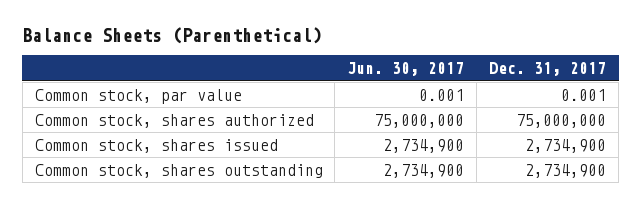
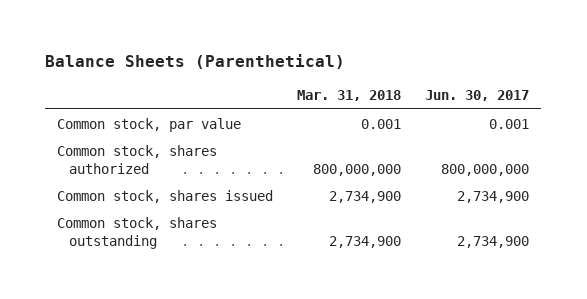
- | Jun. 30, 2017 | Dec. 31, 2017
+ | Mar. 31, 2018 | Jun. 30, 2017
- Common stock, shares authorized | 75,000,000 | 75,000,000
+ Common stock, shares authorized | 800,000,000 | 800,000,000

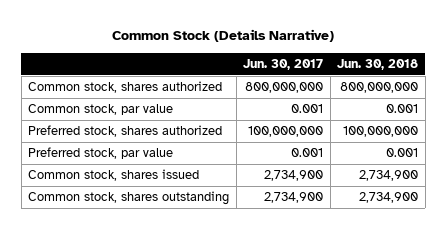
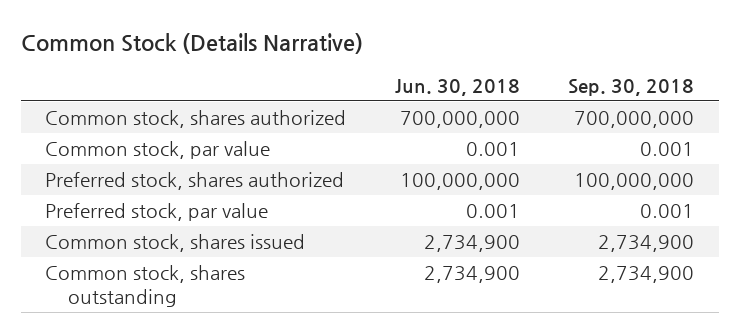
- | Jun. 30, 2017 | Jun. 30, 2018
+ | Jun. 30, 2018 | Sep. 30, 2018
- Common stock, shares authorized | 800,000,000 | 800,000,000
+ Common stock, shares authorized | 700,000,000 | 700,000,000

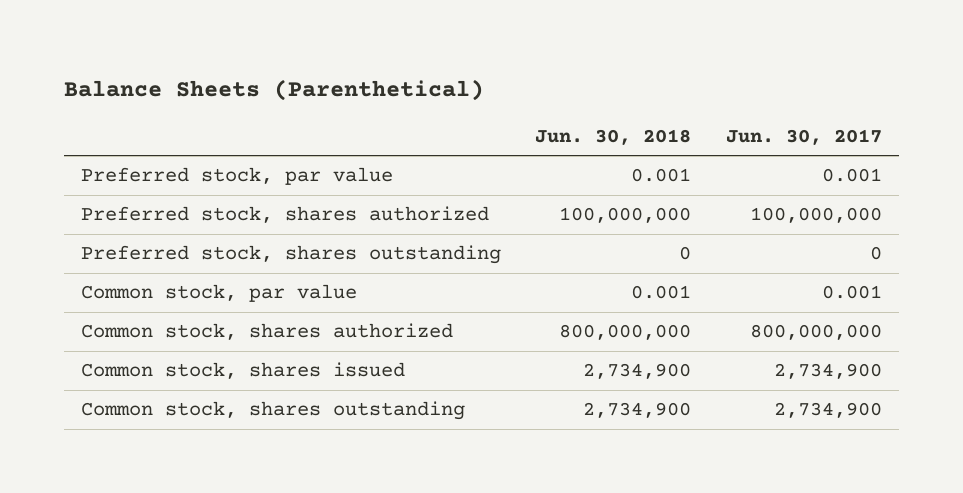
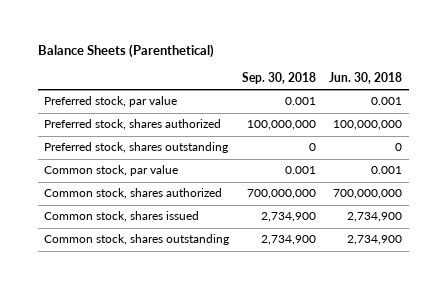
- | Jun. 30, 2018 | Jun. 30, 2017
+ | Sep. 30, 2018 | Jun. 30, 2018
- Common stock, shares authorized | 800,000,000 | 800,000,000
+ Common stock, shares authorized | 700,000,000 | 700,000,000

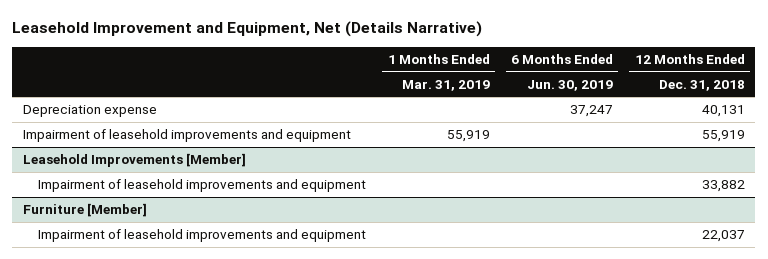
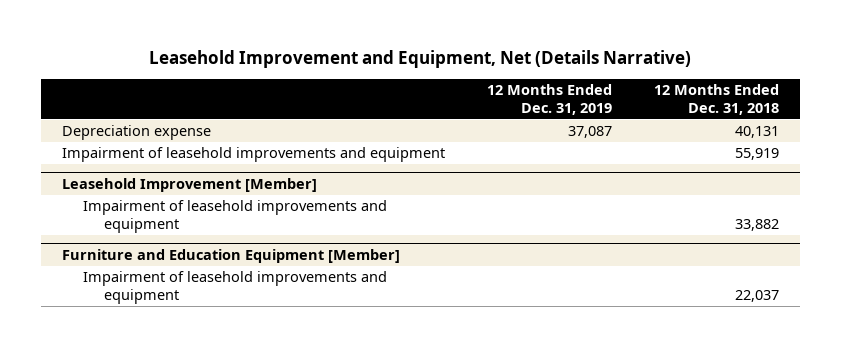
- | 1 Months Ended Mar. 31, 2019 | 6 Months Ended Jun. 30, 2019 | 12 Months Ended Dec. 31, 2018
+ | 12 Months Ended Dec. 31, 2019 | 12 Months Ended Dec. 31, 2018
- Leasehold Improvements [Member]
+ Leasehold Improvement [Member]
- Furniture [Member]
+ Furniture and Education Equipment [Member]

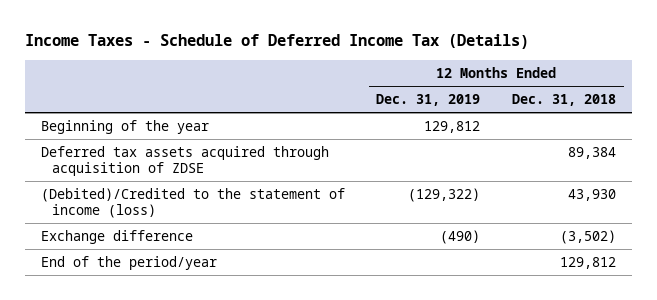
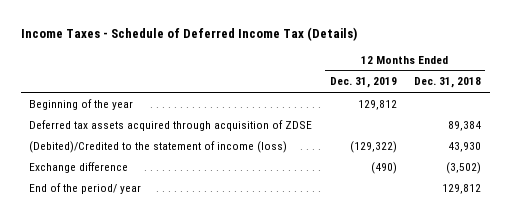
- End of the period/year | | 129,812
+ End of the period/ year | | 129,812

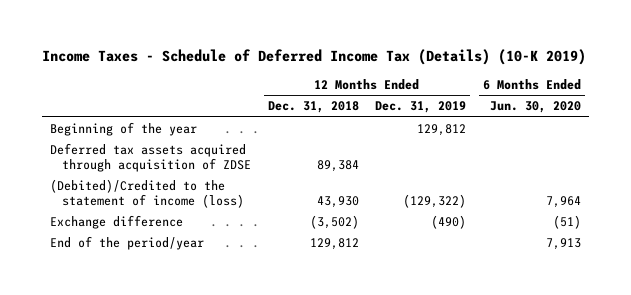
- Income Taxes - Schedule of Deferred Income Tax (Details)
+ Income Taxes - Schedule of Deferred Income Tax (Details) (10-K 2019)
- | 12 Months Ended Dec. 31, 2019 | 12 Months Ended Dec. 31, 2018
+ | 12 Months Ended Dec. 31, 2018 | 12 Months Ended Dec. 31, 2019 | 6 Months Ended Jun. 30, 2020
- End of the period/ year | | 129,812
+ End of the period/year | 129,812 | | 7,913

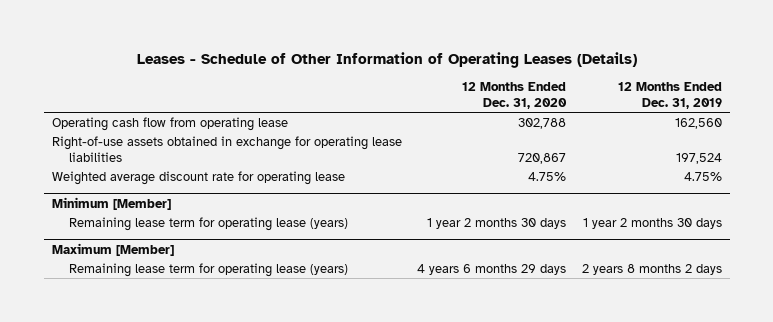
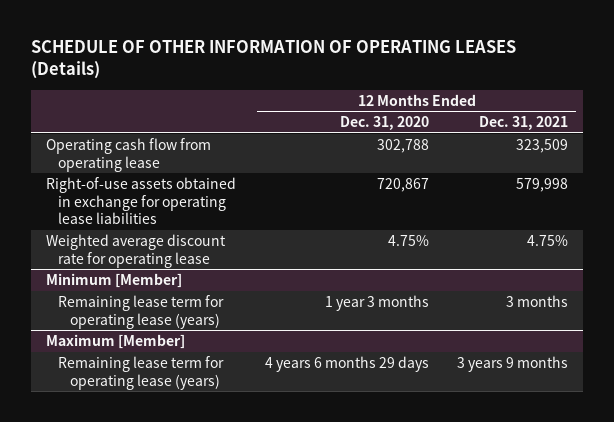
- Leases - Schedule of Other Information of Operating Leases (Details)
+ SCHEDULE OF OTHER INFORMATION OF OPERATING LEASES (Details)
- | 12 Months Ended Dec. 31, 2020 | 12 Months Ended Dec. 31, 2019
+ | 12 Months Ended Dec. 31, 2020 | 12 Months Ended Dec. 31, 2021
@ Minimum [Member]
- Remaining lease term for operating lease (years) | 1 year 2 months 30 days | 1 year 2 months 30 days
+ Remaining lease term for operating lease (years) | 1 year 3 months | 3 months

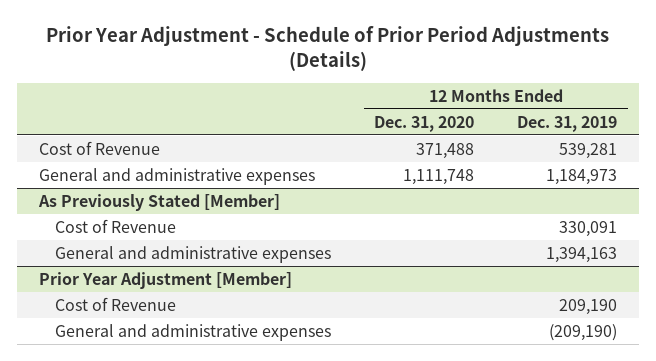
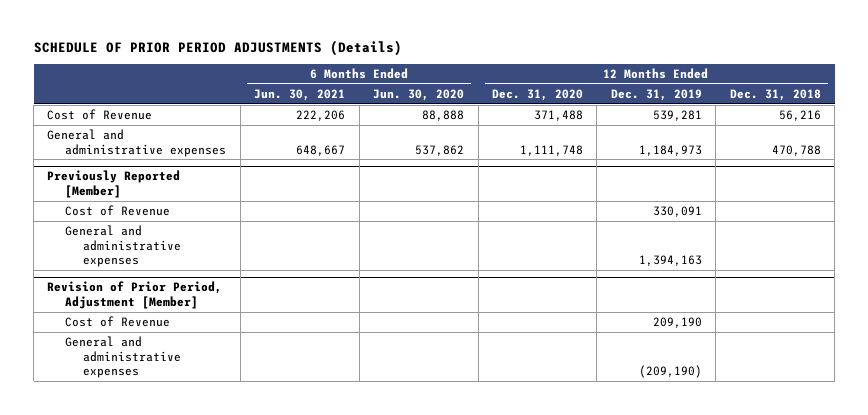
- Prior Year Adjustment - Schedule of Prior Period Adjustments (Details)
+ SCHEDULE OF PRIOR PERIOD ADJUSTMENTS (Details)
- | 12 Months Ended Dec. 31, 2020 | 12 Months Ended Dec. 31, 2019
+ | 6 Months Ended Jun. 30, 2021 | 6 Months Ended Jun. 30, 2020 | 12 Months Ended Dec. 31, 2020 | 12 Months Ended Dec. 31, 2019 | 12 Months Ended Dec. 31, 2018
- As Previously Stated [Member]
+ Previously Reported [Member]
- Prior Year Adjustment [Member]
+ Revision of Prior Period, Adjustment [Member]

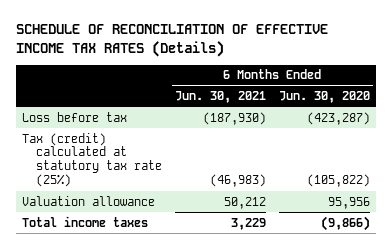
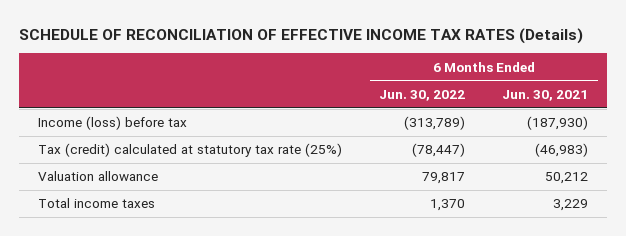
- | 6 Months Ended Jun. 30, 2021 | 6 Months Ended Jun. 30, 2020
+ | 6 Months Ended Jun. 30, 2022 | 6 Months Ended Jun. 30, 2021
- Loss before tax | (187,930) | (423,287)
+ Income (loss) before tax | (313,789) | (187,930)

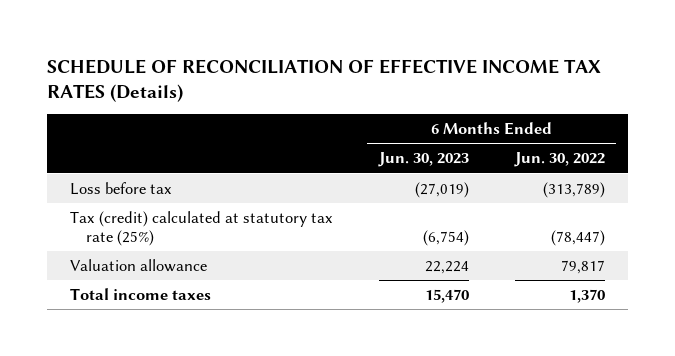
- | 6 Months Ended Jun. 30, 2022 | 6 Months Ended Jun. 30, 2021
+ | 6 Months Ended Jun. 30, 2023 | 6 Months Ended Jun. 30, 2022
- Income (loss) before tax | (313,789) | (187,930)
+ Loss before tax | (27,019) | (313,789)

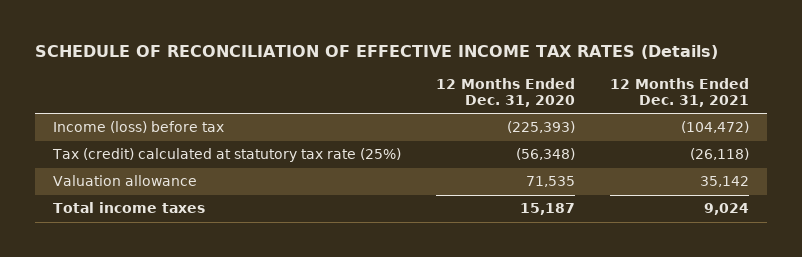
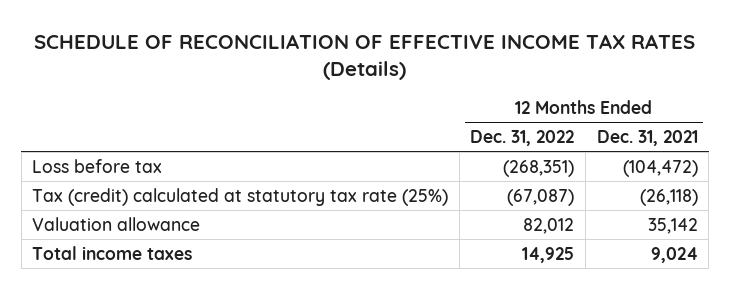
- | 12 Months Ended Dec. 31, 2020 | 12 Months Ended Dec. 31, 2021
+ | 12 Months Ended Dec. 31, 2022 | 12 Months Ended Dec. 31, 2021
- Income (loss) before tax | (225,393) | (104,472)
+ Loss before tax | (268,351) | (104,472)

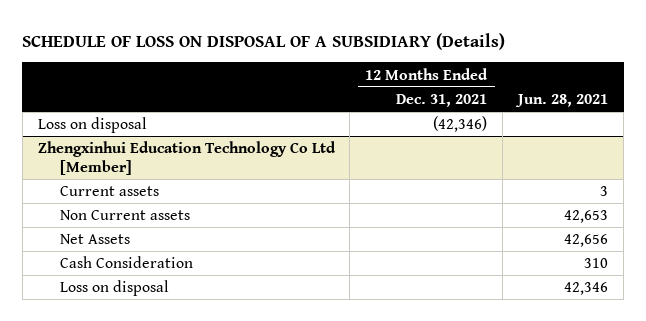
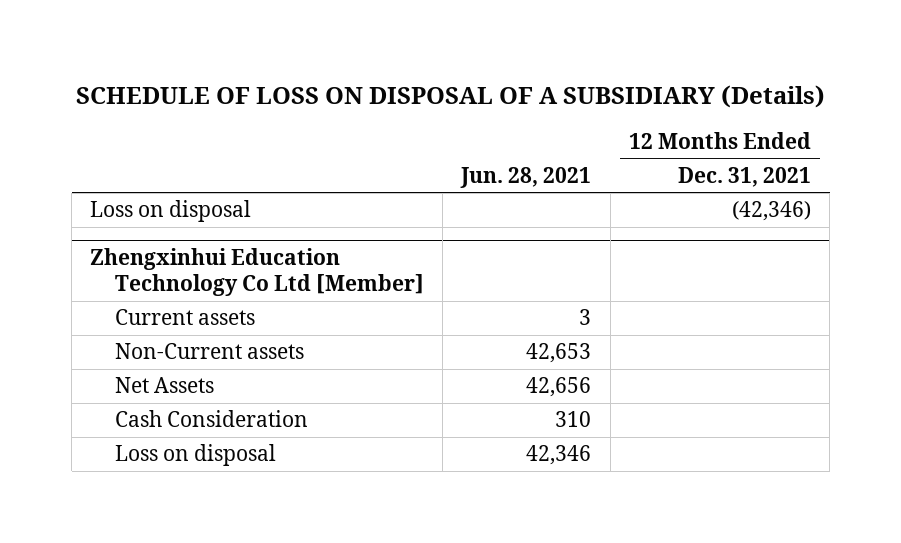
- | 12 Months Ended Dec. 31, 2021 | Jun. 28, 2021
+ | Jun. 28, 2021 | 12 Months Ended Dec. 31, 2021
@ Zhengxinhui Education Technology Co Ltd [Member]
- Non Current assets | | 42,653
+ Non-Current assets | 42,653 |

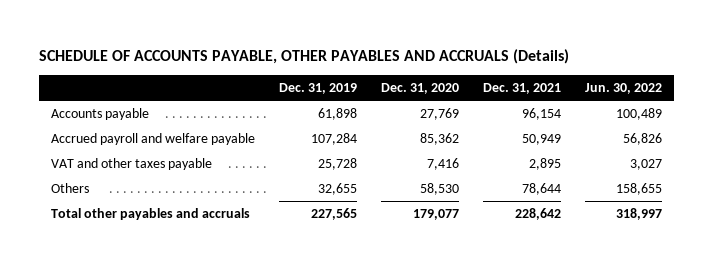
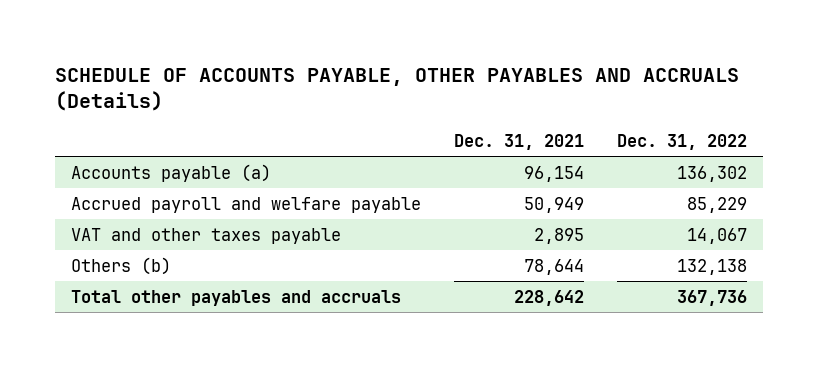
- | Dec. 31, 2019 | Dec. 31, 2020 | Dec. 31, 2021 | Jun. 30, 2022
+ | Dec. 31, 2021 | Dec. 31, 2022
- Accounts payable | 61,898 | 27,769 | 96,154 | 100,489
+ Accounts payable (a) | 96,154 | 136,302
- Others | 32,655 | 58,530 | 78,644 | 158,655
+ Others (b) | 78,644 | 132,138

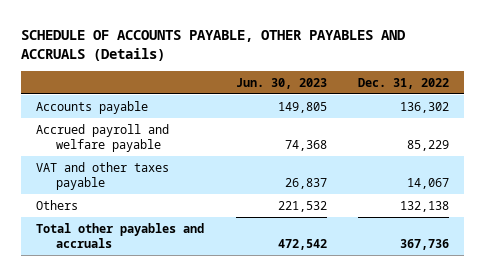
- | Dec. 31, 2021 | Dec. 31, 2022
+ | Jun. 30, 2023 | Dec. 31, 2022
- Accounts payable (a) | 96,154 | 136,302
+ Accounts payable | 149,805 | 136,302
- Others (b) | 78,644 | 132,138
+ Others | 221,532 | 132,138

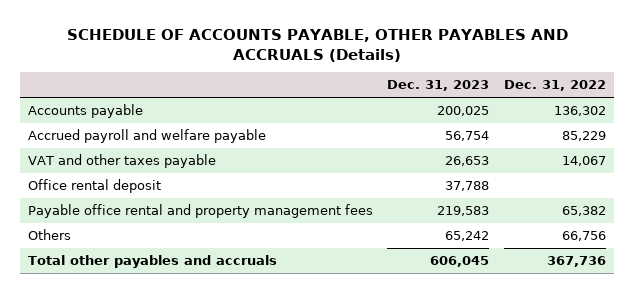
- | Jun. 30, 2023 | Dec. 31, 2022
+ | Dec. 31, 2023 | Dec. 31, 2022
- Others | 221,532 | 132,138
+ Office rental deposit | 37,788 |
+ Payable office rental and property management fees | 219,583 | 65,382
+ Others | 65,242 | 66,756

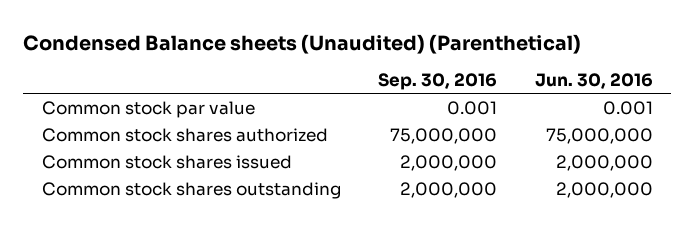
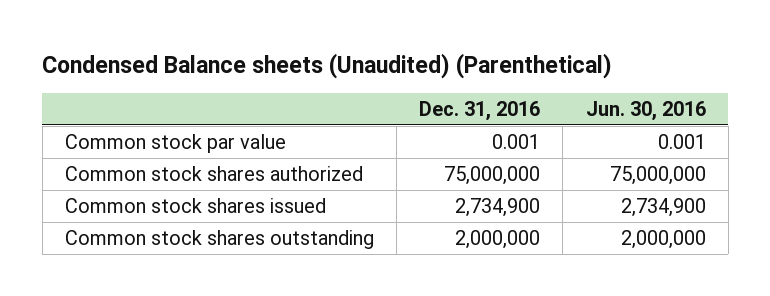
- | Sep. 30, 2016 | Jun. 30, 2016
+ | Dec. 31, 2016 | Jun. 30, 2016
- Common stock shares issued | 2,000,000 | 2,000,000
+ Common stock shares issued | 2,734,900 | 2,734,900

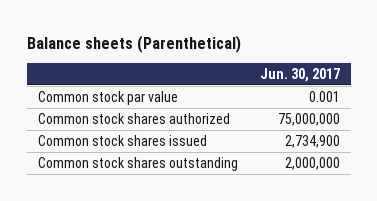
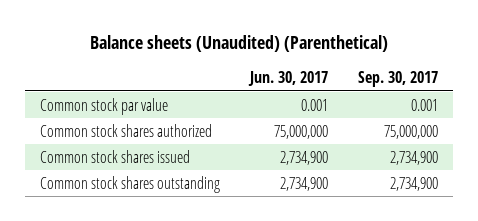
- Balance sheets (Parenthetical)
+ Balance sheets (Unaudited) (Parenthetical)
- | Jun. 30, 2017
+ | Jun. 30, 2017 | Sep. 30, 2017
- Common stock shares outstanding | 2,000,000
+ Common stock shares outstanding | 2,734,900 | 2,734,900

